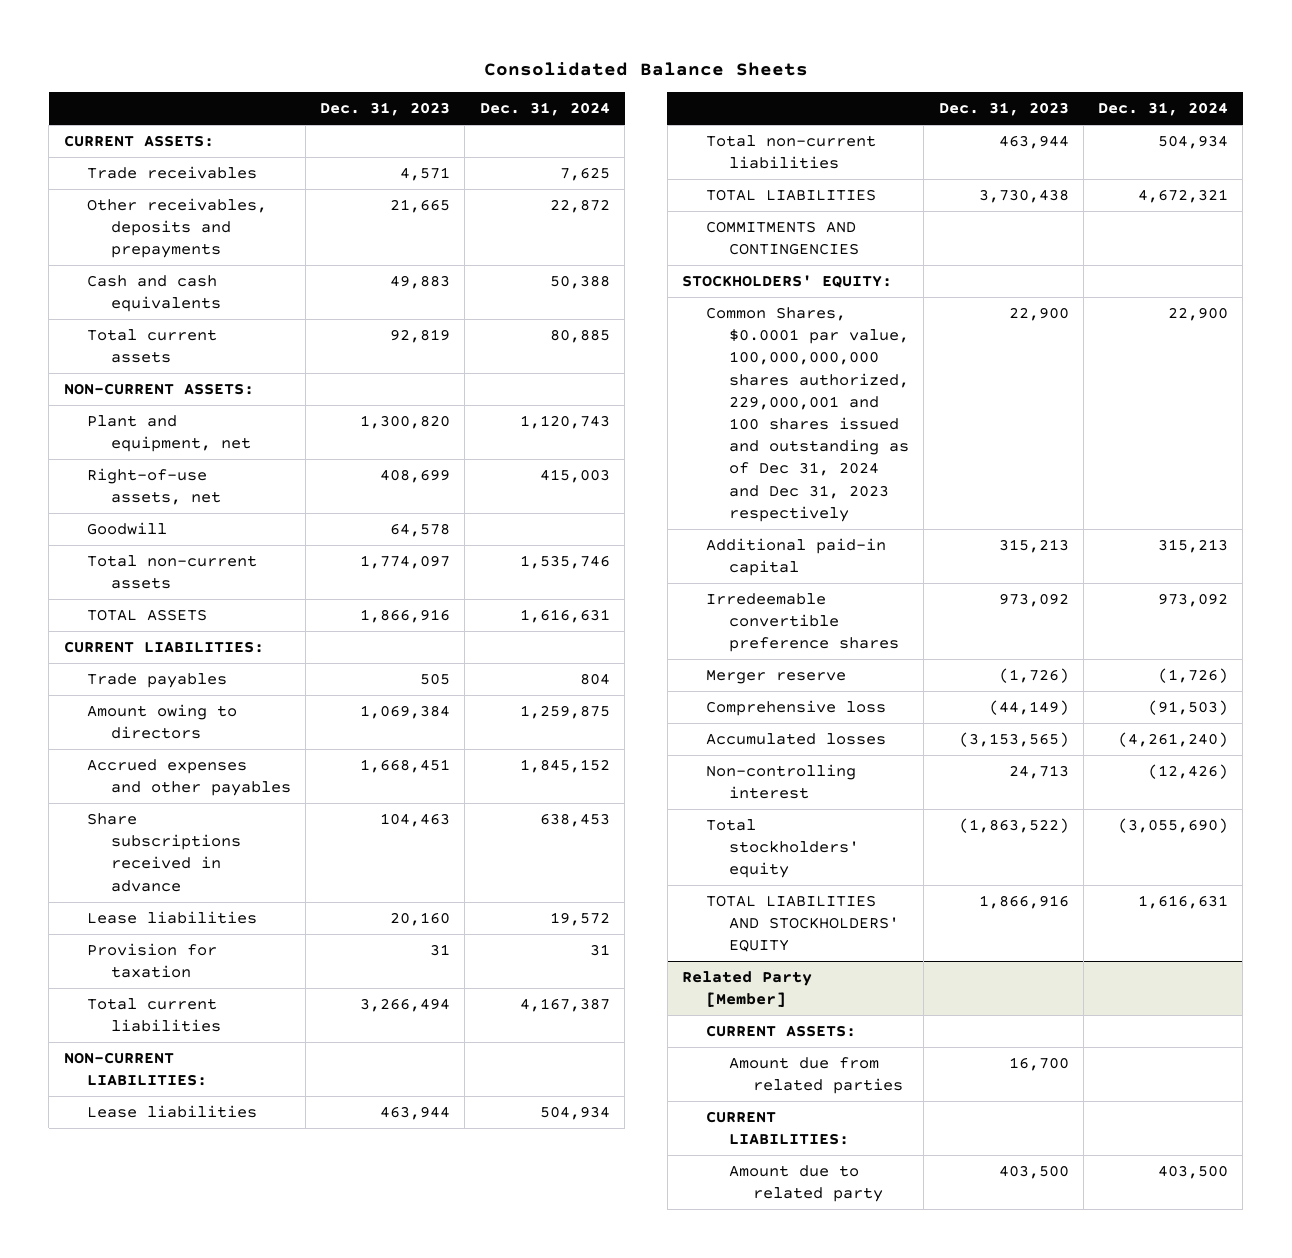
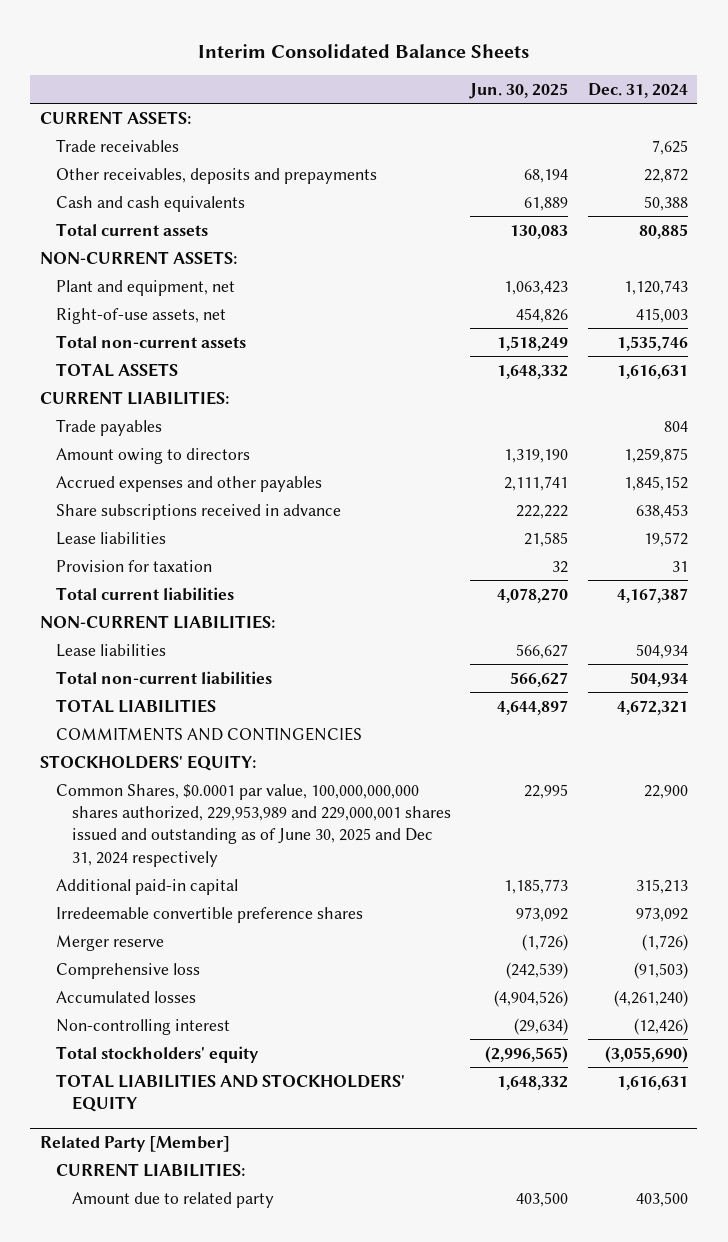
- Consolidated Balance Sheets
+ Interim Consolidated Balance Sheets
- | Dec. 31, 2023 | Dec. 31, 2024
+ | Jun. 30, 2025 | Dec. 31, 2024
- Goodwill | 64,578 |
- Common Shares, $0.0001 par value, 100,000,000,000 shares authorized, 229,000,001 and 100 shares issued and outstanding as of Dec 31, 2024 and Dec 31, 2023 respectively | 22,900 | 22,900
+ Common Shares, $0.0001 par value, 100,000,000,000 shares authorized, 229,953,989 and 229,000,001 shares issued and outstanding as of June 30, 2025 and Dec 31, 2024 respectively | 22,995 | 22,900
@ Related Party [Member]
- CURRENT ASSETS:
- Amount due from related parties | 16,700 |

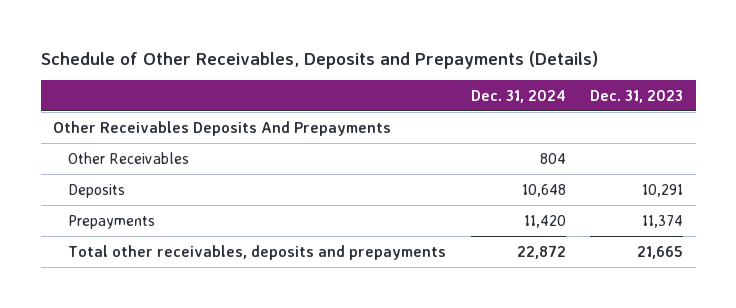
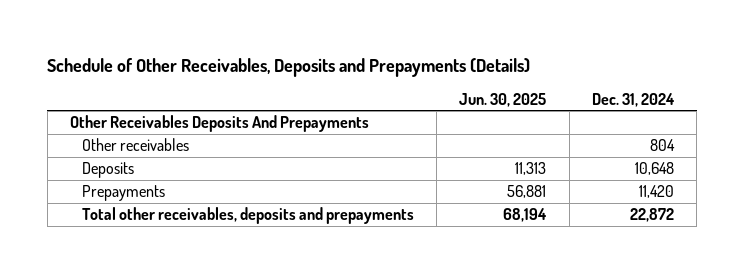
- | Dec. 31, 2024 | Dec. 31, 2023
+ | Jun. 30, 2025 | Dec. 31, 2024
- Other Receivables | 804 |
+ Other receivables | | 804

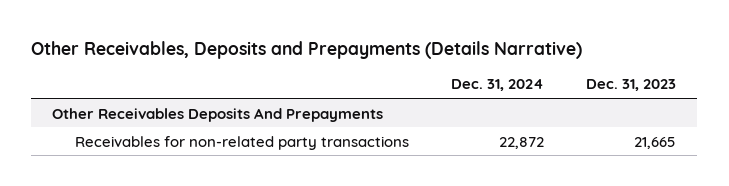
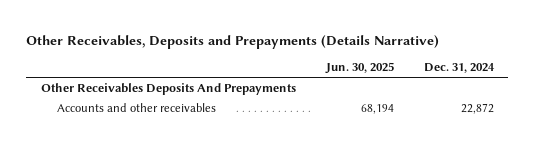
- | Dec. 31, 2024 | Dec. 31, 2023
+ | Jun. 30, 2025 | Dec. 31, 2024
- Receivables for non-related party transactions | 22,872 | 21,665
+ Accounts and other receivables | 68,194 | 22,872

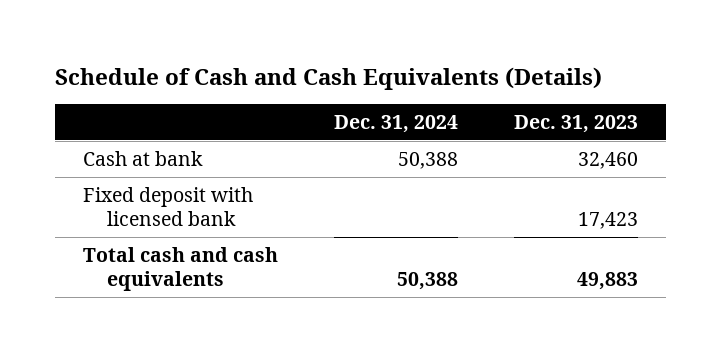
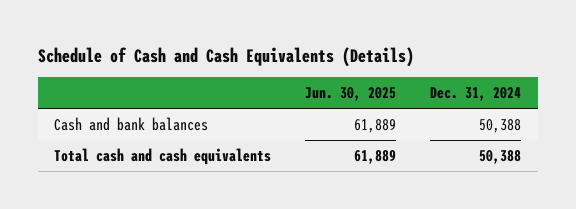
- | Dec. 31, 2024 | Dec. 31, 2023
+ | Jun. 30, 2025 | Dec. 31, 2024
- Cash at bank | 50,388 | 32,460
- Fixed deposit with licensed bank | | 17,423
+ Cash and bank balances | 61,889 | 50,388

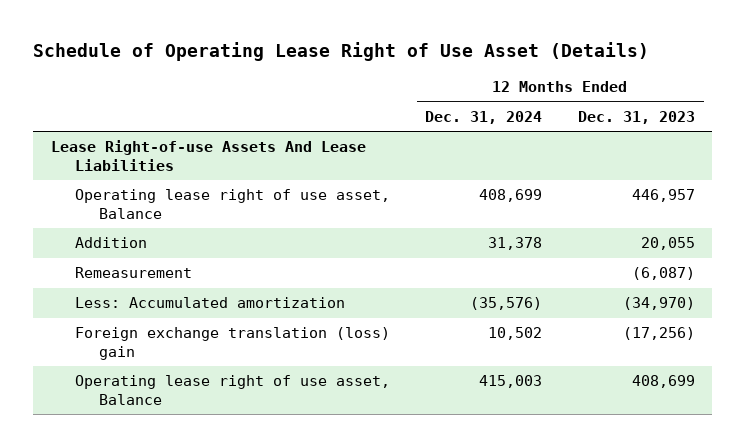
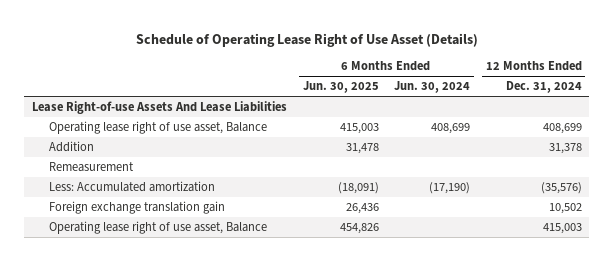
- | 12 Months Ended Dec. 31, 2024 | 12 Months Ended Dec. 31, 2023
+ | 6 Months Ended Jun. 30, 2025 | 6 Months Ended Jun. 30, 2024 | 12 Months Ended Dec. 31, 2024
- Foreign exchange translation (loss) gain | 10,502 | (17,256)
+ Foreign exchange translation gain | 26,436 | | 10,502

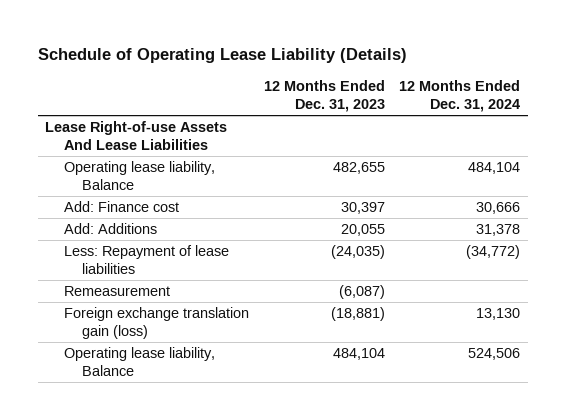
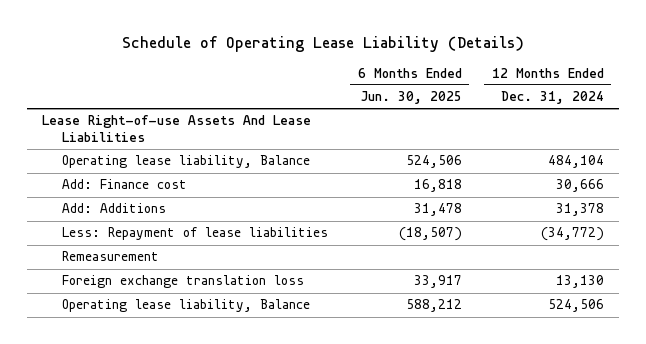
- | 12 Months Ended Dec. 31, 2023 | 12 Months Ended Dec. 31, 2024
+ | 6 Months Ended Jun. 30, 2025 | 12 Months Ended Dec. 31, 2024
- Foreign exchange translation gain (loss) | (18,881) | 13,130
+ Foreign exchange translation loss | 33,917 | 13,130

